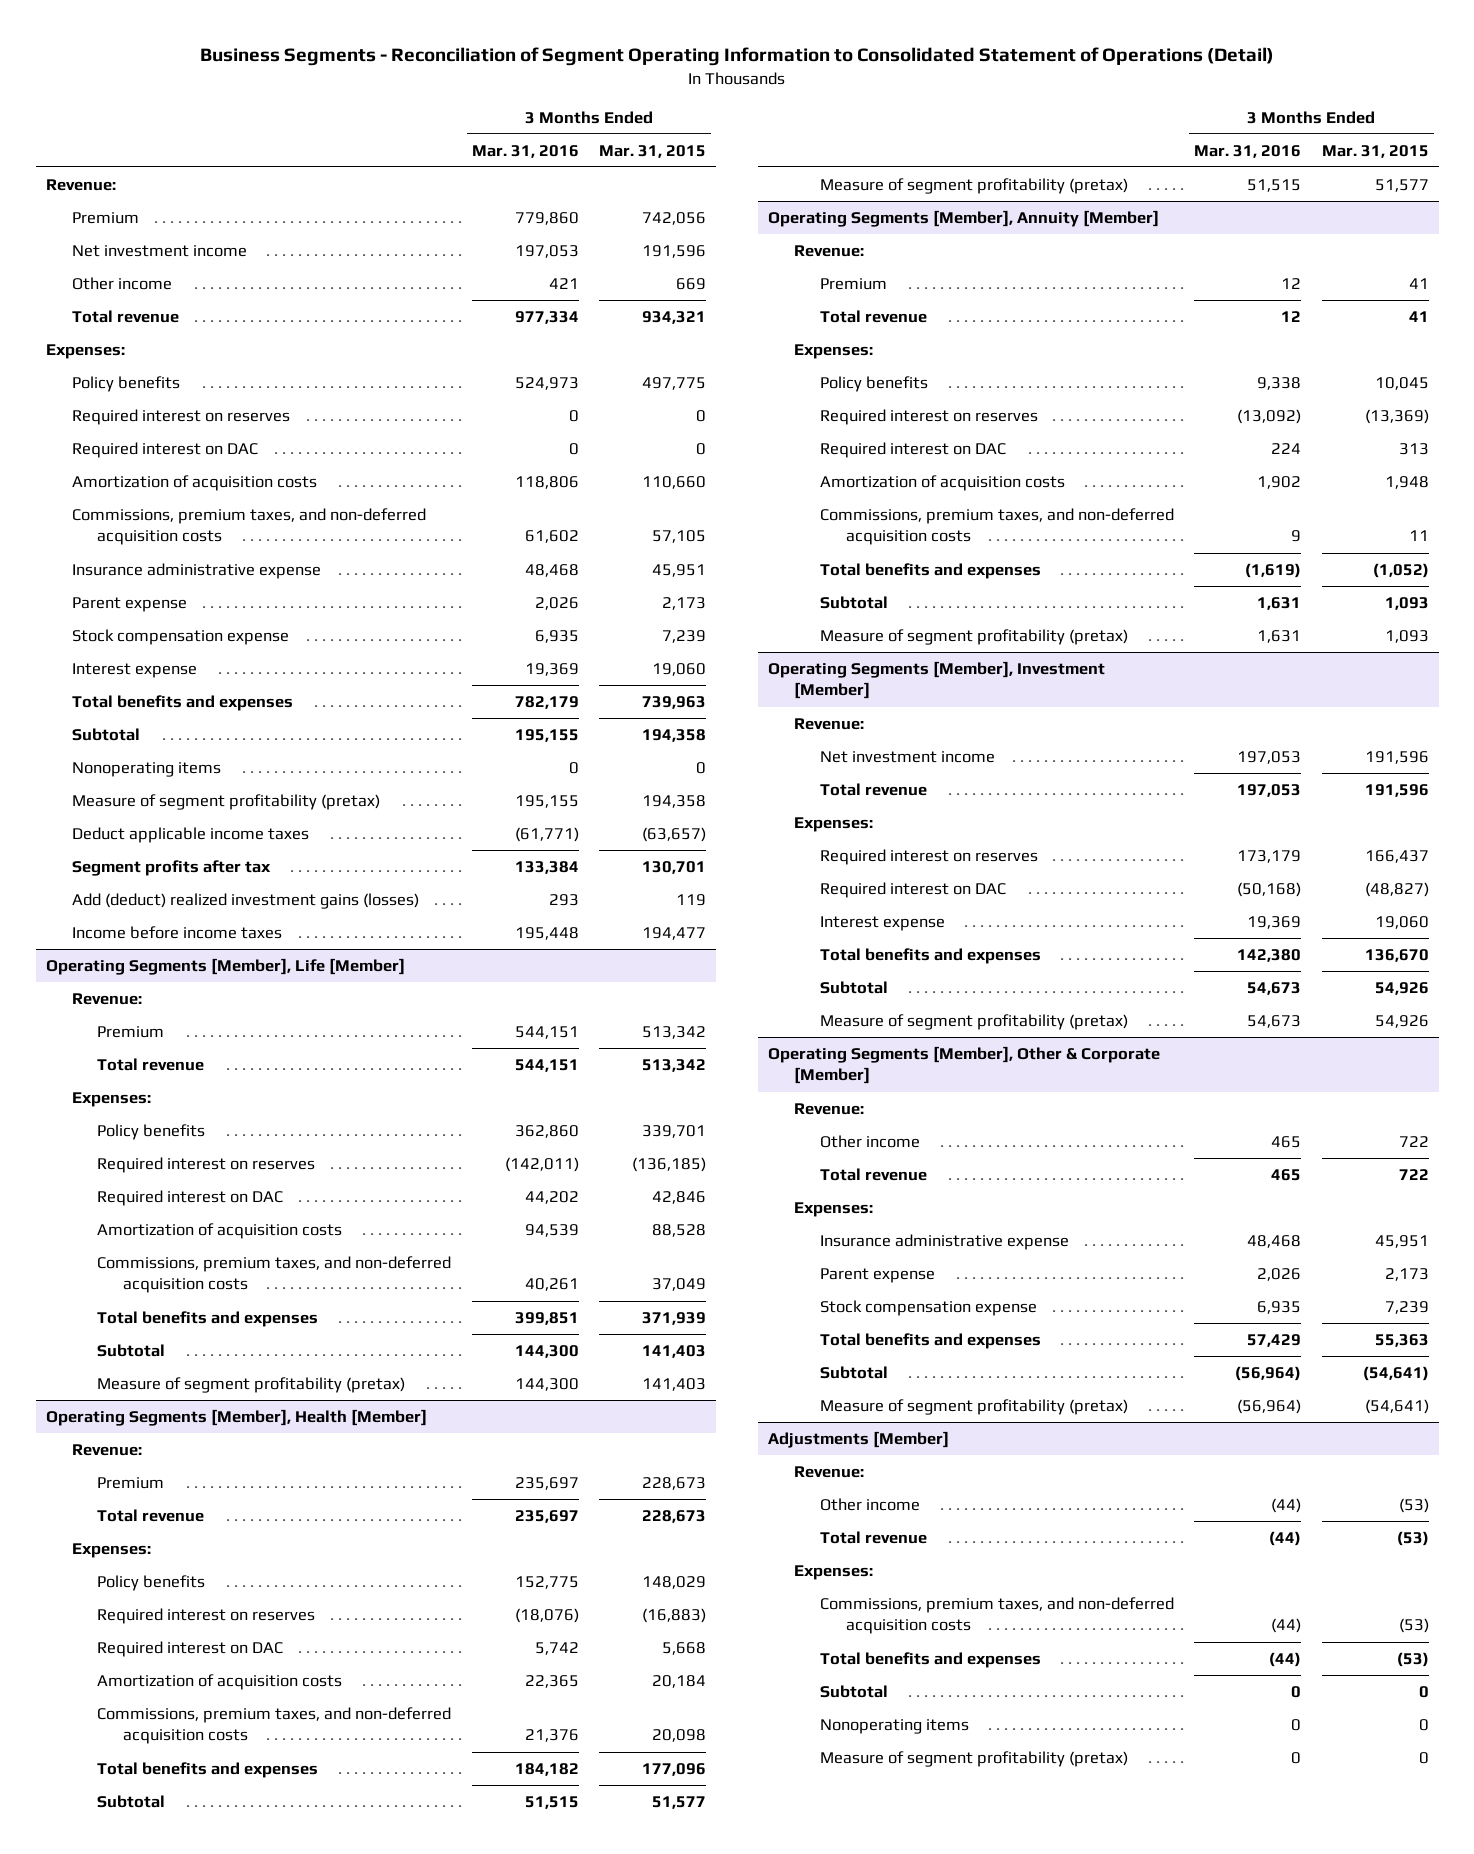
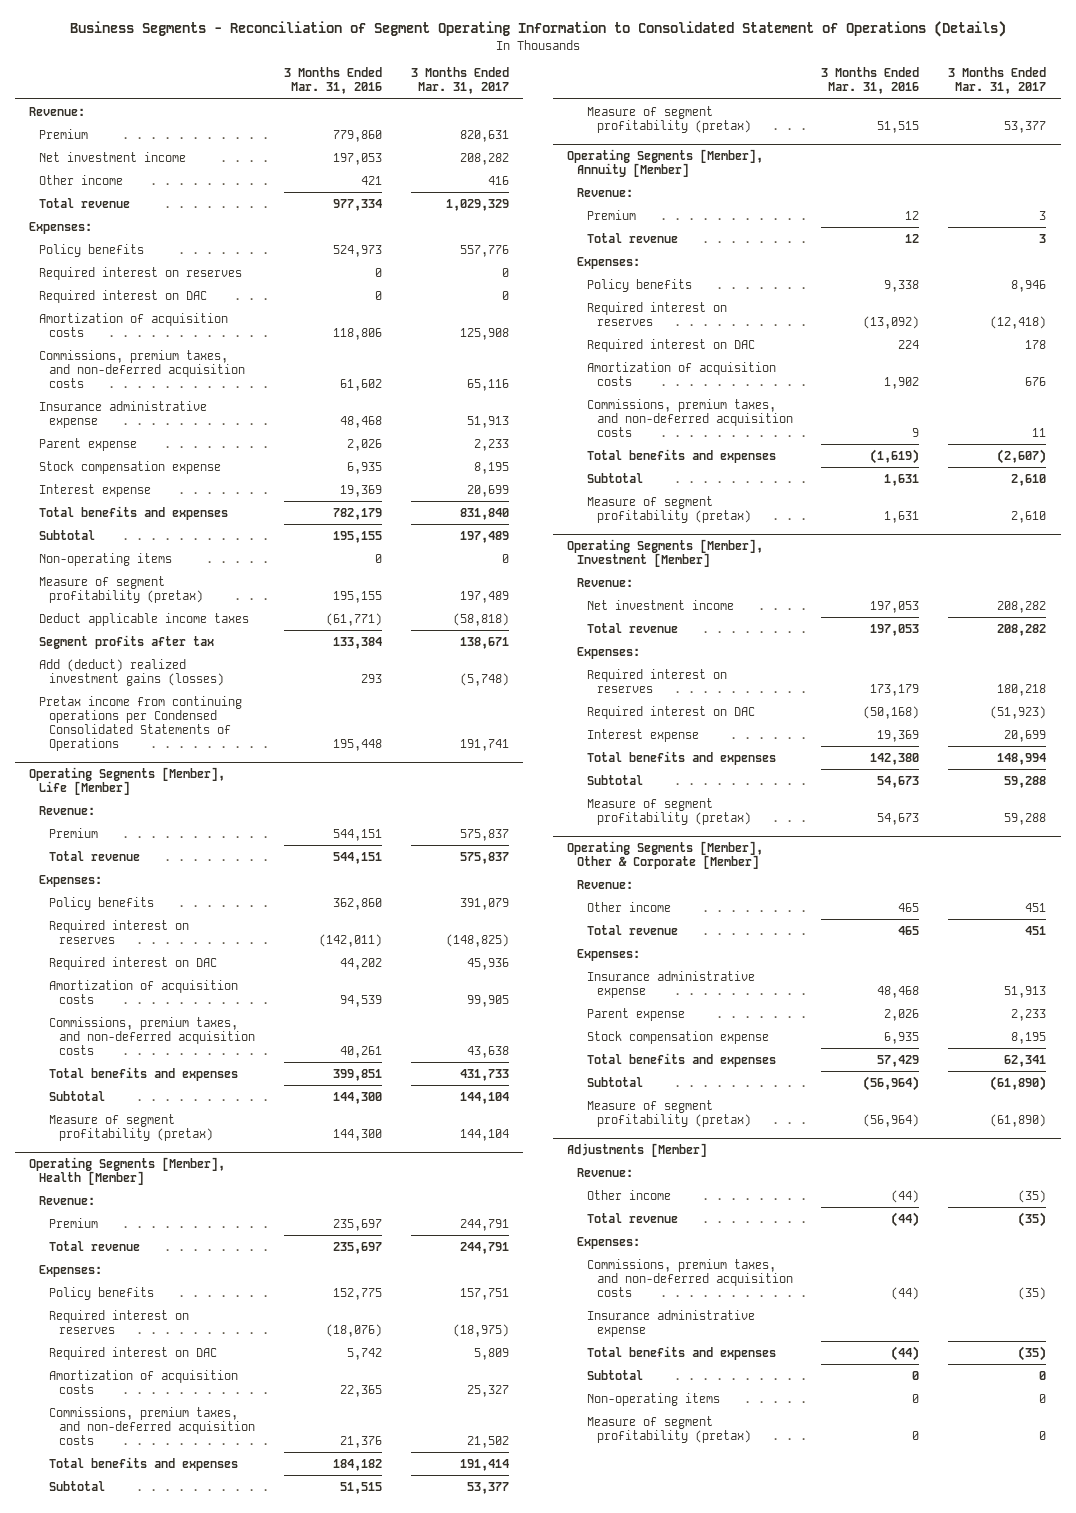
- Business Segments - Reconciliation of Segment Operating Information to Consolidated Statement of Operations (Detail)
+ Business Segments - Reconciliation of Segment Operating Information to Consolidated Statement of Operations (Details)
- | 3 Months Ended Mar. 31, 2016 | 3 Months Ended Mar. 31, 2015
+ | 3 Months Ended Mar. 31, 2016 | 3 Months Ended Mar. 31, 2017
- Nonoperating items | 0 | 0
+ Non-operating items | 0 | 0
- Income before income taxes | 195,448 | 194,477
+ Pretax income from continuing operations per Condensed Consolidated Statements of Operations | 195,448 | 191,741
@ Adjustments [Member]
+ Insurance administrative expense
- Nonoperating items | 0 | 0
+ Non-operating items | 0 | 0

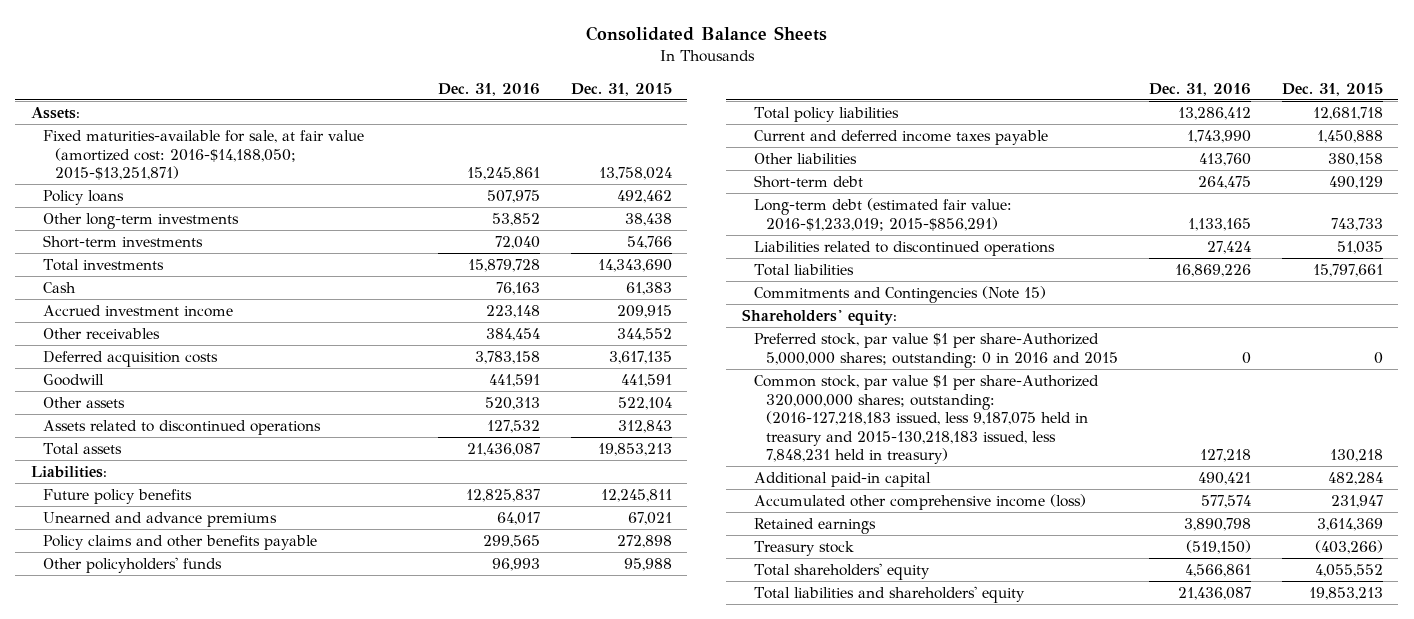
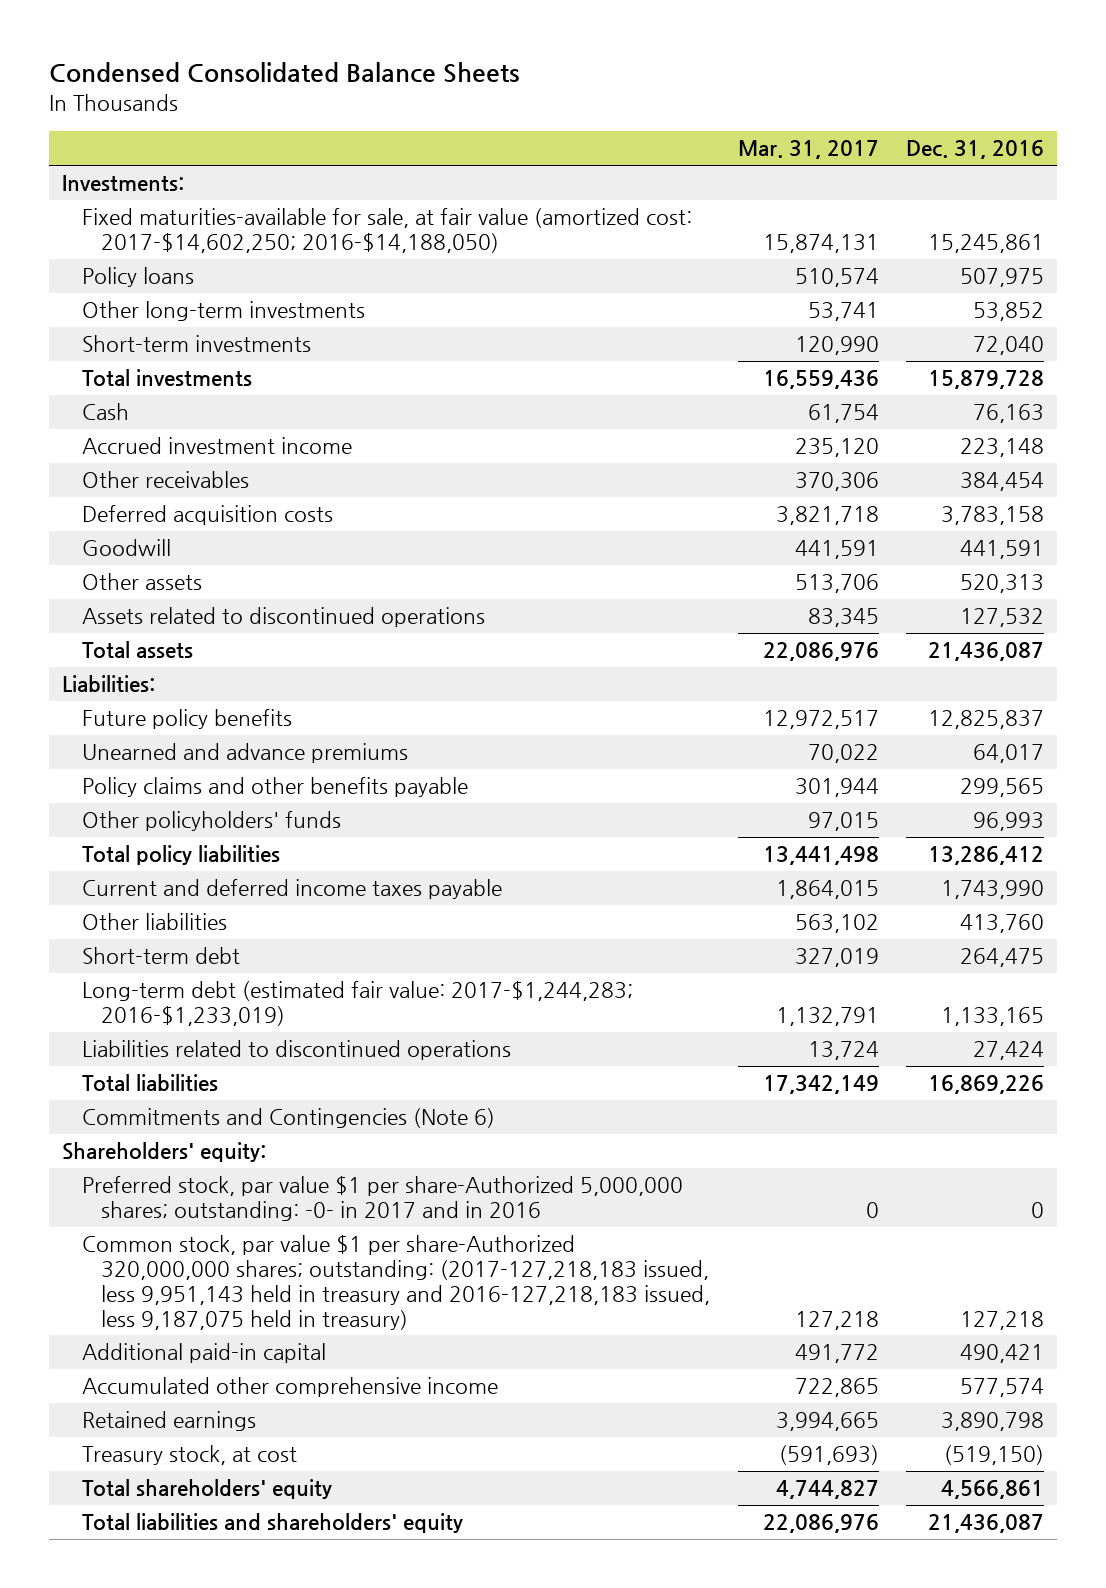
- Consolidated Balance Sheets
+ Condensed Consolidated Balance Sheets
- | Dec. 31, 2016 | Dec. 31, 2015
+ | Mar. 31, 2017 | Dec. 31, 2016
- Assets:
- Fixed maturities-available for sale, at fair value (amortized cost: 2016-$14,188,050; 2015-$13,251,871) | 15,245,861 | 13,758,024
+ Investments:
+ Fixed maturities-available for sale, at fair value (amortized cost: 2017-$14,602,250; 2016-$14,188,050) | 15,874,131 | 15,245,861
- Long-term debt (estimated fair value: 2016-$1,233,019; 2015-$856,291) | 1,133,165 | 743,733
+ Long-term debt (estimated fair value: 2017-$1,244,283; 2016-$1,233,019) | 1,132,791 | 1,133,165
- Commitments and Contingencies (Note 15)
+ Commitments and Contingencies (Note 6)
- Preferred stock, par value $1 per share-Authorized 5,000,000 shares; outstanding: 0 in 2016 and 2015 | 0 | 0
- Common stock, par value $1 per share-Authorized 320,000,000 shares; outstanding: (2016-127,218,183 issued, less 9,187,075 held in treasury and 2015-130,218,183 issued, less 7,848,231 held in treasury) | 127,218 | 130,218
+ Preferred stock, par value $1 per share-Authorized 5,000,000 shares; outstanding: -0- in 2017 and in 2016 | 0 | 0
+ Common stock, par value $1 per share-Authorized 320,000,000 shares; outstanding: (2017-127,218,183 issued, less 9,951,143 held in treasury and 2016-127,218,183 issued, less 9,187,075 held in treasury) | 127,218 | 127,218
- Accumulated other comprehensive income (loss) | 577,574 | 231,947
+ Accumulated other comprehensive income | 722,865 | 577,574
- Treasury stock | (519,150) | (403,266)
+ Treasury stock, at cost | (591,693) | (519,150)

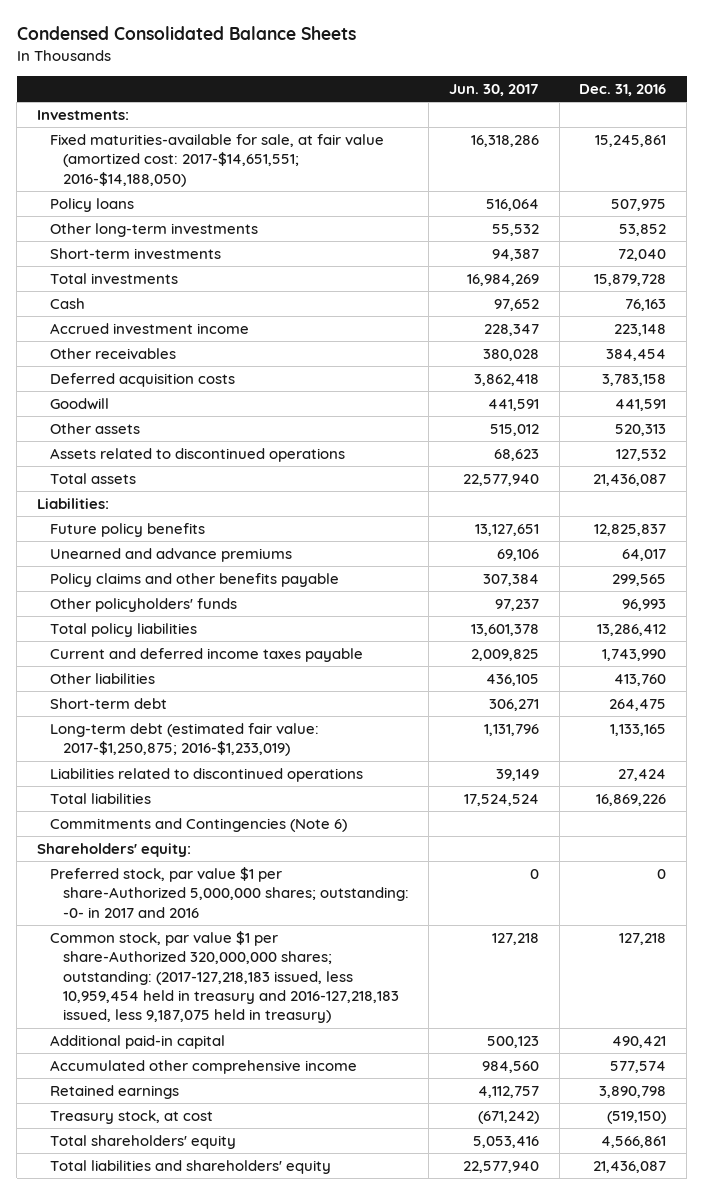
- | Mar. 31, 2017 | Dec. 31, 2016
+ | Jun. 30, 2017 | Dec. 31, 2016
- Fixed maturities-available for sale, at fair value (amortized cost: 2017-$14,602,250; 2016-$14,188,050) | 15,874,131 | 15,245,861
+ Fixed maturities-available for sale, at fair value (amortized cost: 2017-$14,651,551; 2016-$14,188,050) | 16,318,286 | 15,245,861
- Long-term debt (estimated fair value: 2017-$1,244,283; 2016-$1,233,019) | 1,132,791 | 1,133,165
+ Long-term debt (estimated fair value: 2017-$1,250,875; 2016-$1,233,019) | 1,131,796 | 1,133,165
- Preferred stock, par value $1 per share-Authorized 5,000,000 shares; outstanding: -0- in 2017 and in 2016 | 0 | 0
- Common stock, par value $1 per share-Authorized 320,000,000 shares; outstanding: (2017-127,218,183 issued, less 9,951,143 held in treasury and 2016-127,218,183 issued, less 9,187,075 held in treasury) | 127,218 | 127,218
+ Preferred stock, par value $1 per share-Authorized 5,000,000 shares; outstanding: -0- in 2017 and 2016 | 0 | 0
+ Common stock, par value $1 per share-Authorized 320,000,000 shares; outstanding: (2017-127,218,183 issued, less 10,959,454 held in treasury and 2016-127,218,183 issued, less 9,187,075 held in treasury) | 127,218 | 127,218

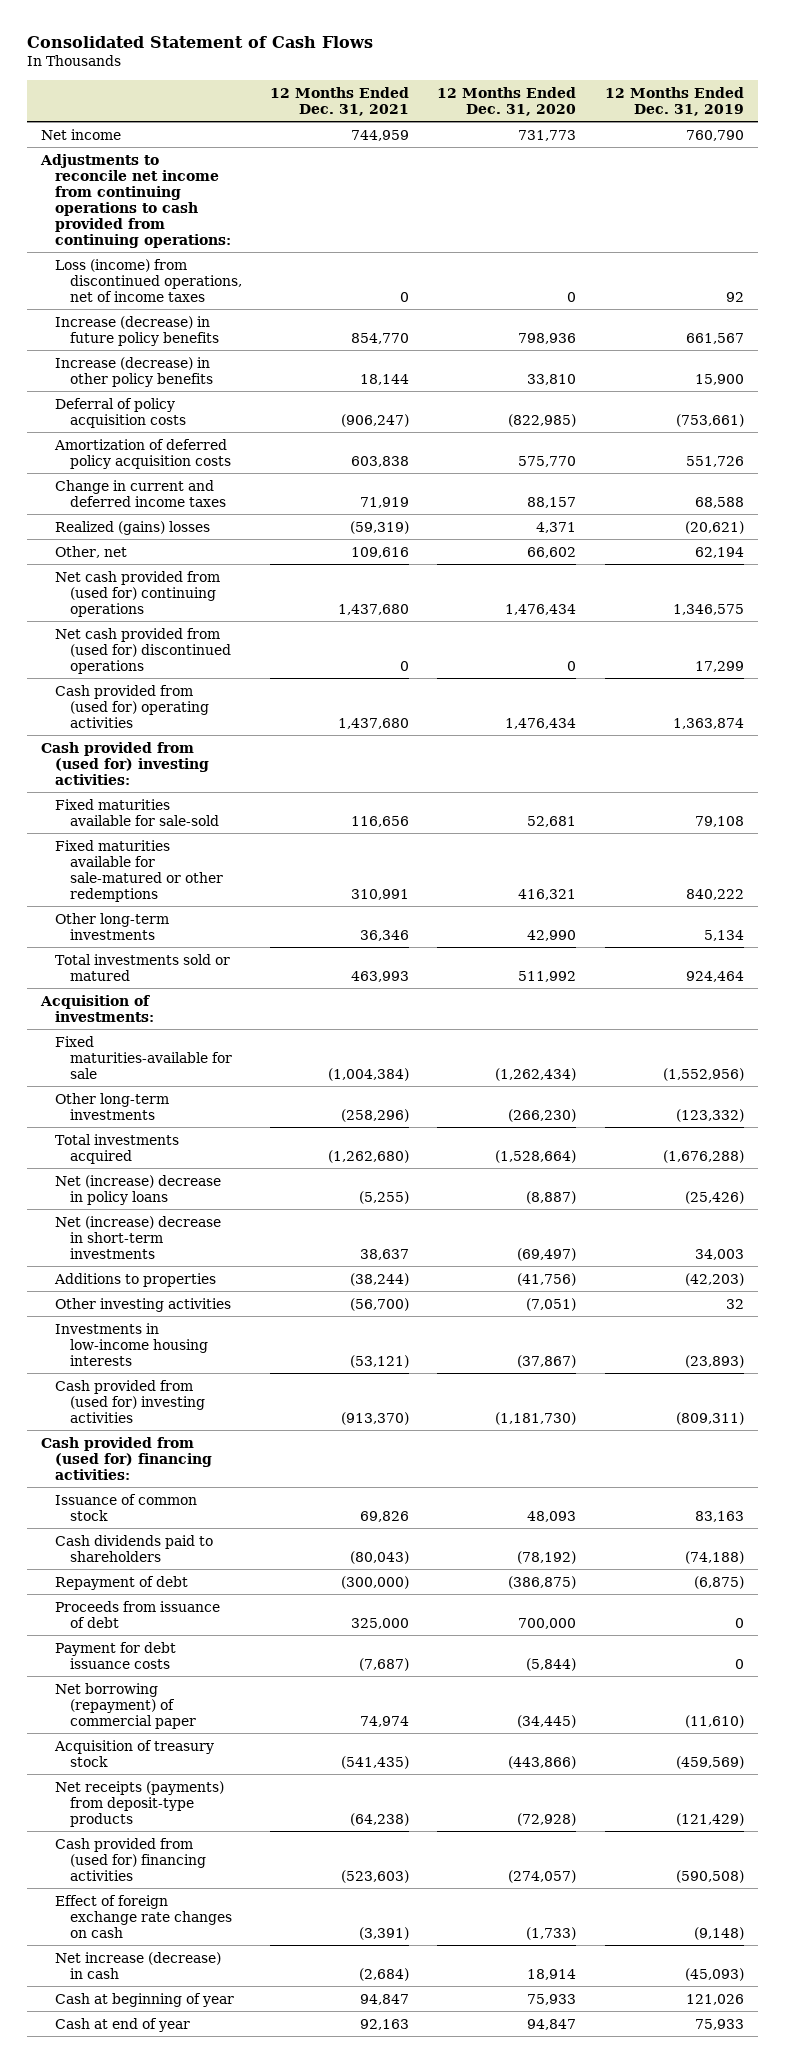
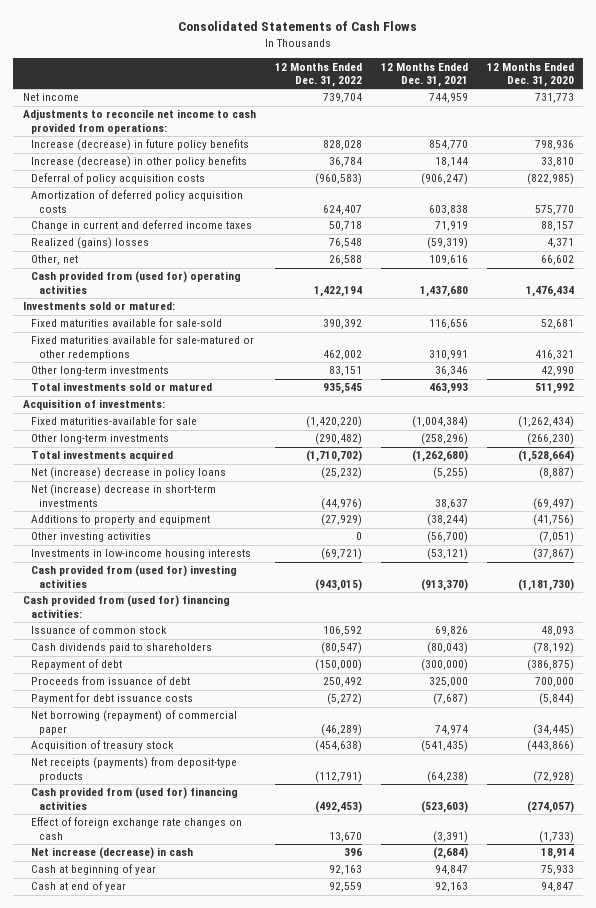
- Consolidated Statement of Cash Flows
+ Consolidated Statements of Cash Flows
- | 12 Months Ended Dec. 31, 2021 | 12 Months Ended Dec. 31, 2020 | 12 Months Ended Dec. 31, 2019
+ | 12 Months Ended Dec. 31, 2022 | 12 Months Ended Dec. 31, 2021 | 12 Months Ended Dec. 31, 2020
- Adjustments to reconcile net income from continuing operations to cash provided from continuing operations:
- Loss (income) from discontinued operations, net of income taxes | 0 | 0 | 92
+ Adjustments to reconcile net income to cash provided from operations:
- Net cash provided from (used for) continuing operations | 1,437,680 | 1,476,434 | 1,346,575
- Net cash provided from (used for) discontinued operations | 0 | 0 | 17,299
- Cash provided from (used for) investing activities:
+ Investments sold or matured:
- Additions to properties | (38,244) | (41,756) | (42,203)
+ Additions to property and equipment | (27,929) | (38,244) | (41,756)

